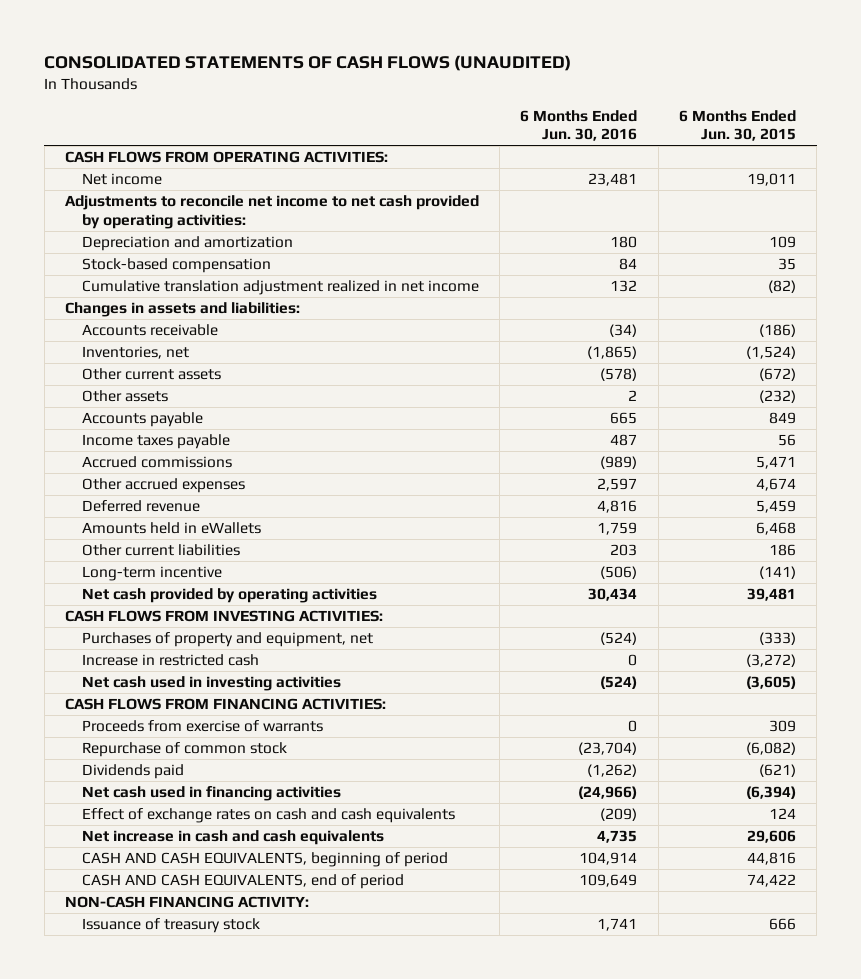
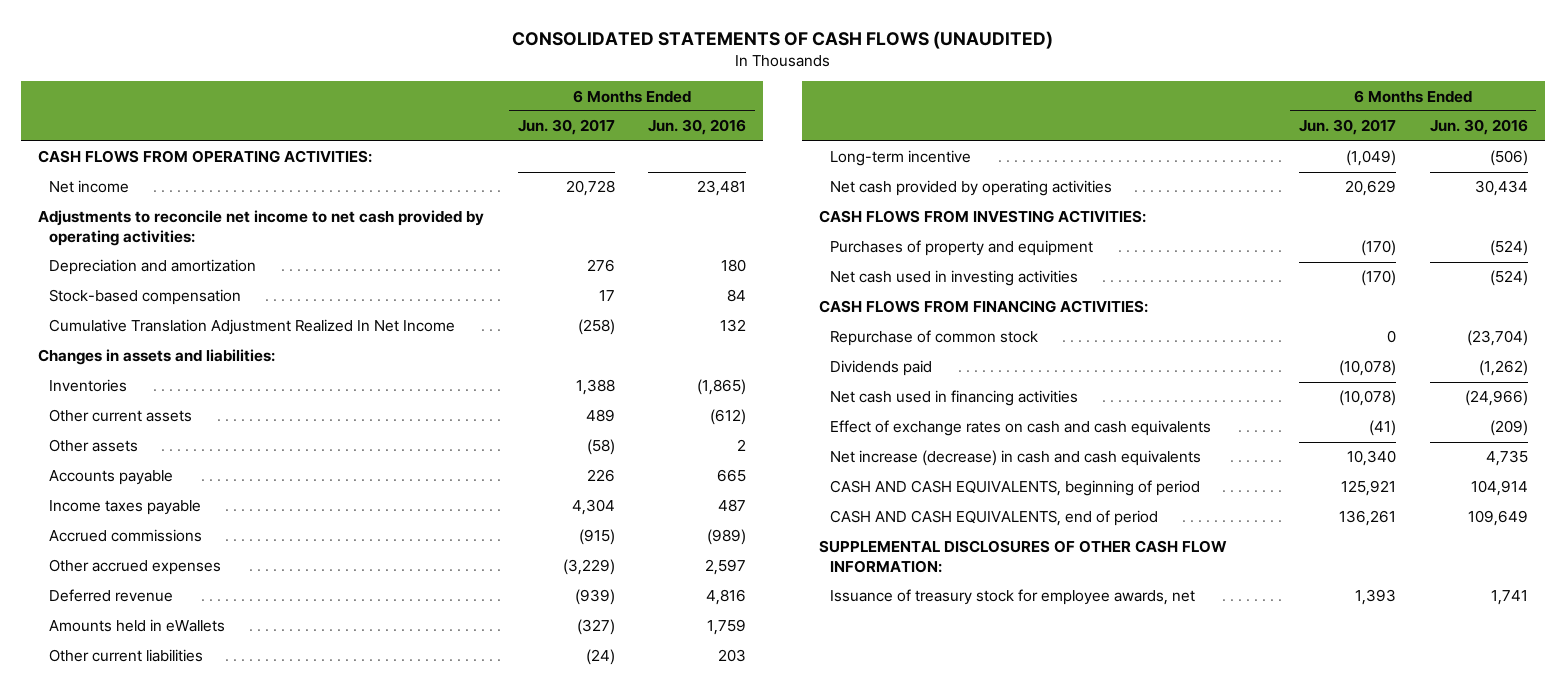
- | 6 Months Ended Jun. 30, 2016 | 6 Months Ended Jun. 30, 2015
+ | 6 Months Ended Jun. 30, 2017 | 6 Months Ended Jun. 30, 2016
- Cumulative translation adjustment realized in net income | 132 | (82)
+ Cumulative Translation Adjustment Realized In Net Income | (258) | 132
- Accounts receivable | (34) | (186)
- Inventories, net | (1,865) | (1,524)
- Other current assets | (578) | (672)
+ Inventories | 1,388 | (1,865)
+ Other current assets | 489 | (612)
- Purchases of property and equipment, net | (524) | (333)
- Increase in restricted cash | 0 | (3,272)
+ Purchases of property and equipment | (170) | (524)
- Proceeds from exercise of warrants | 0 | 309
- Net increase in cash and cash equivalents | 4,735 | 29,606
+ Net increase (decrease) in cash and cash equivalents | 10,340 | 4,735
- NON-CASH FINANCING ACTIVITY:
- Issuance of treasury stock | 1,741 | 666
+ SUPPLEMENTAL DISCLOSURES OF OTHER CASH FLOW INFORMATION:
+ Issuance of treasury stock for employee awards, net | 1,393 | 1,741

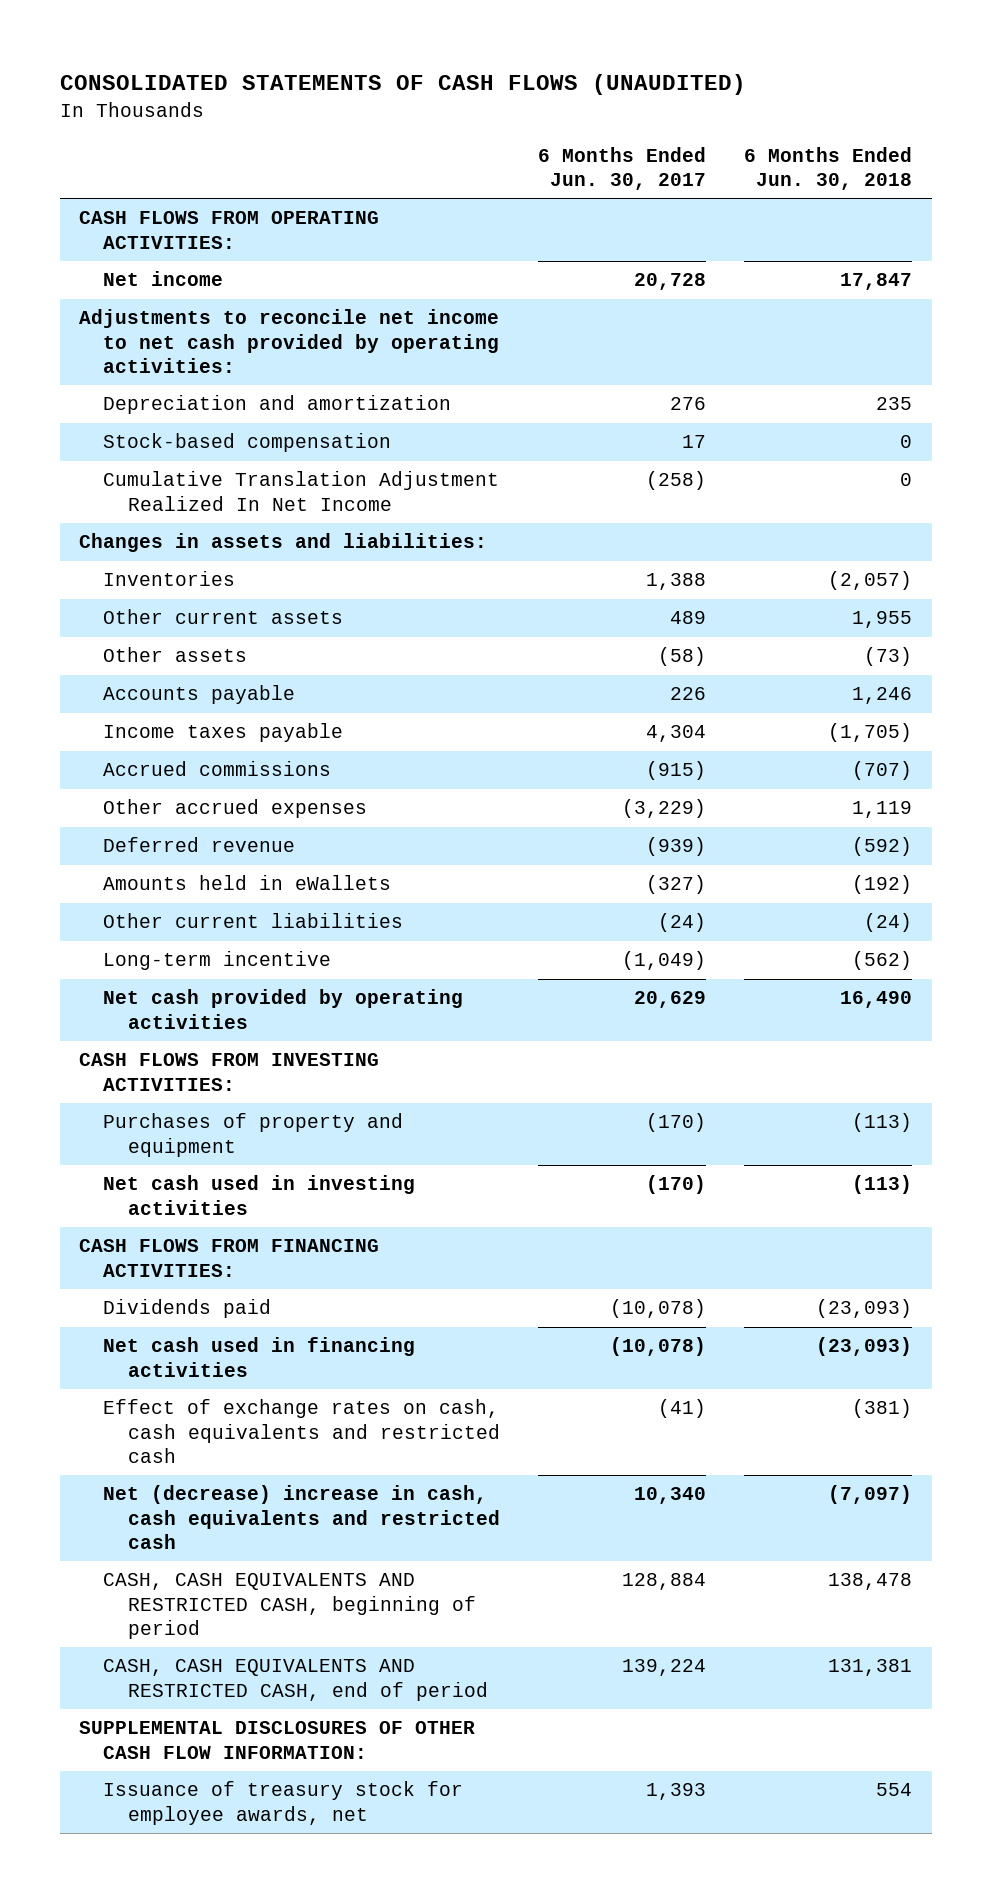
- | 6 Months Ended Jun. 30, 2017 | 6 Months Ended Jun. 30, 2016
+ | 6 Months Ended Jun. 30, 2017 | 6 Months Ended Jun. 30, 2018
- Repurchase of common stock | 0 | (23,704)
- Effect of exchange rates on cash and cash equivalents | (41) | (209)
- Net increase (decrease) in cash and cash equivalents | 10,340 | 4,735
- CASH AND CASH EQUIVALENTS, beginning of period | 125,921 | 104,914
- CASH AND CASH EQUIVALENTS, end of period | 136,261 | 109,649
+ Effect of exchange rates on cash, cash equivalents and restricted cash | (41) | (381)
+ Net (decrease) increase in cash, cash equivalents and restricted cash | 10,340 | (7,097)
+ CASH, CASH EQUIVALENTS AND RESTRICTED CASH, beginning of period | 128,884 | 138,478
+ CASH, CASH EQUIVALENTS AND RESTRICTED CASH, end of period | 139,224 | 131,381

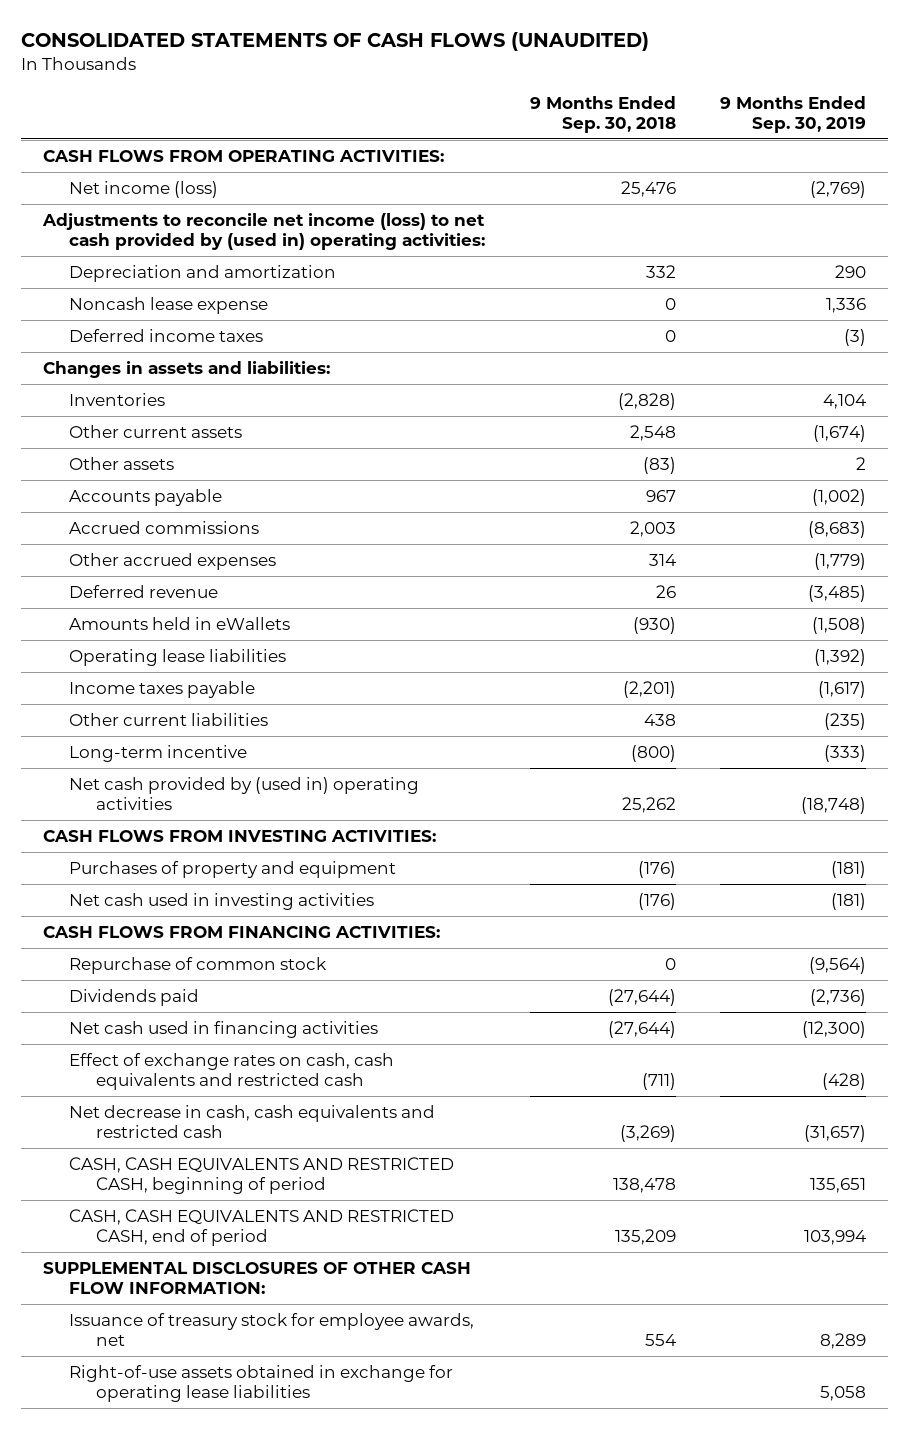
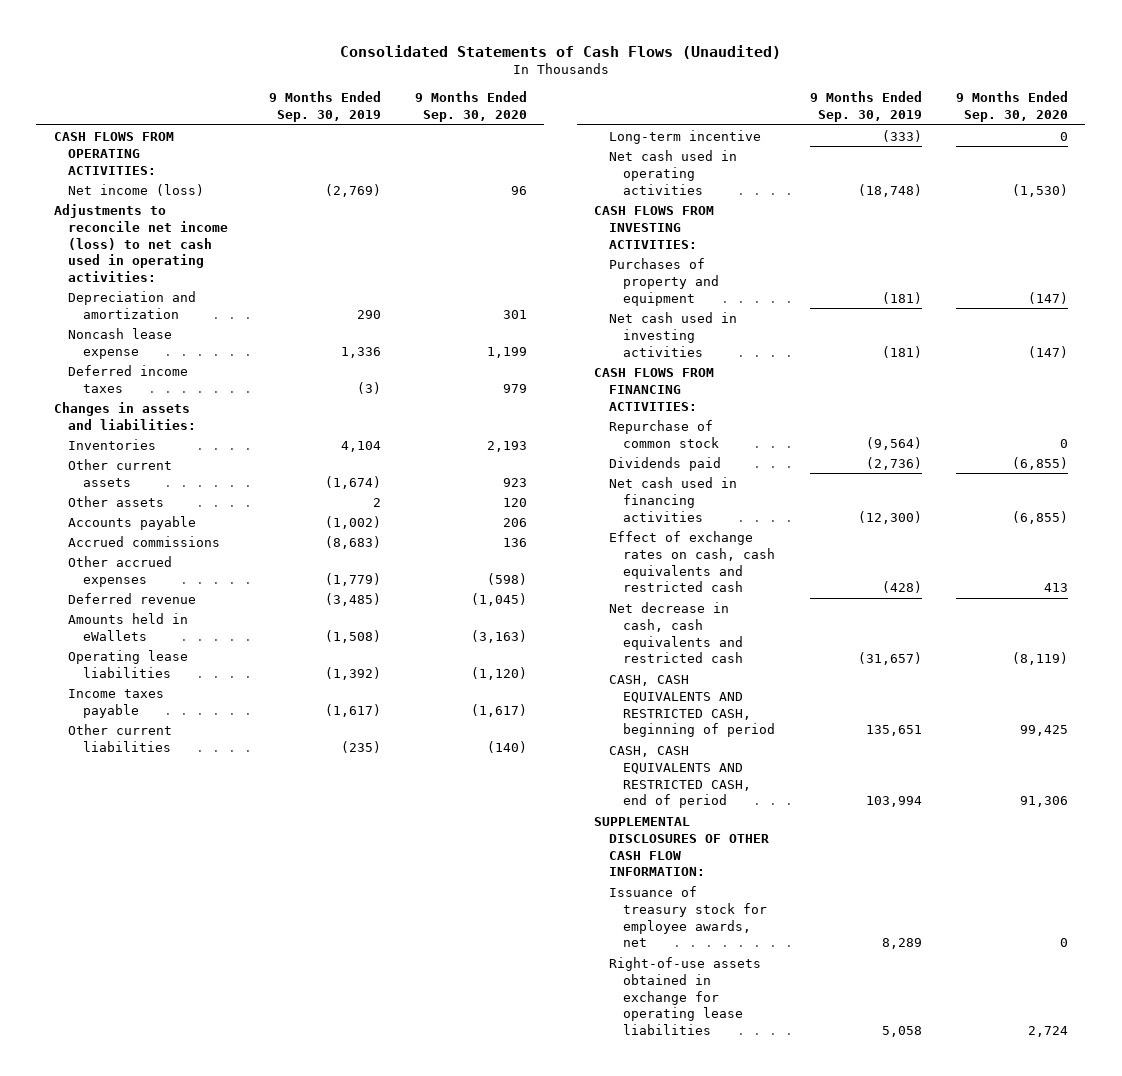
- CONSOLIDATED STATEMENTS OF CASH FLOWS (UNAUDITED)
+ Consolidated Statements of Cash Flows (Unaudited)
- | 9 Months Ended Sep. 30, 2018 | 9 Months Ended Sep. 30, 2019
+ | 9 Months Ended Sep. 30, 2019 | 9 Months Ended Sep. 30, 2020
- Adjustments to reconcile net income (loss) to net cash provided by (used in) operating activities:
+ Adjustments to reconcile net income (loss) to net cash used in operating activities:
- Net cash provided by (used in) operating activities | 25,262 | (18,748)
+ Net cash used in operating activities | (18,748) | (1,530)

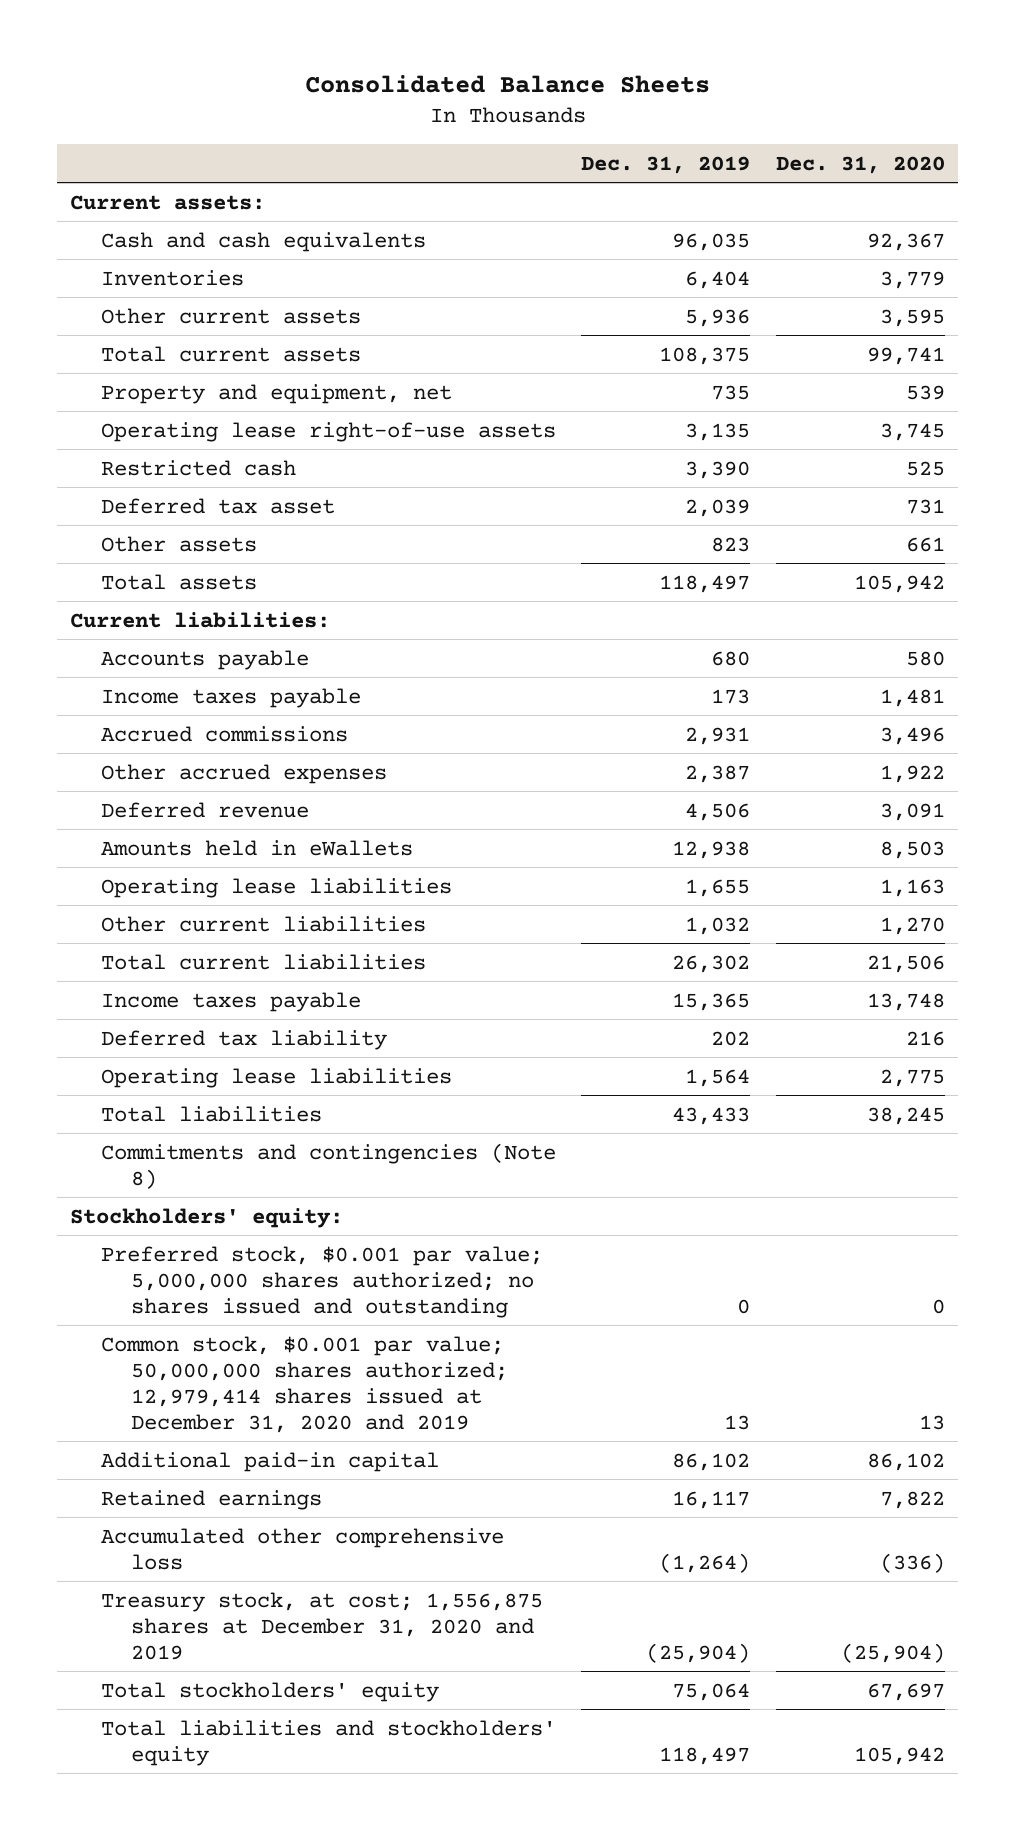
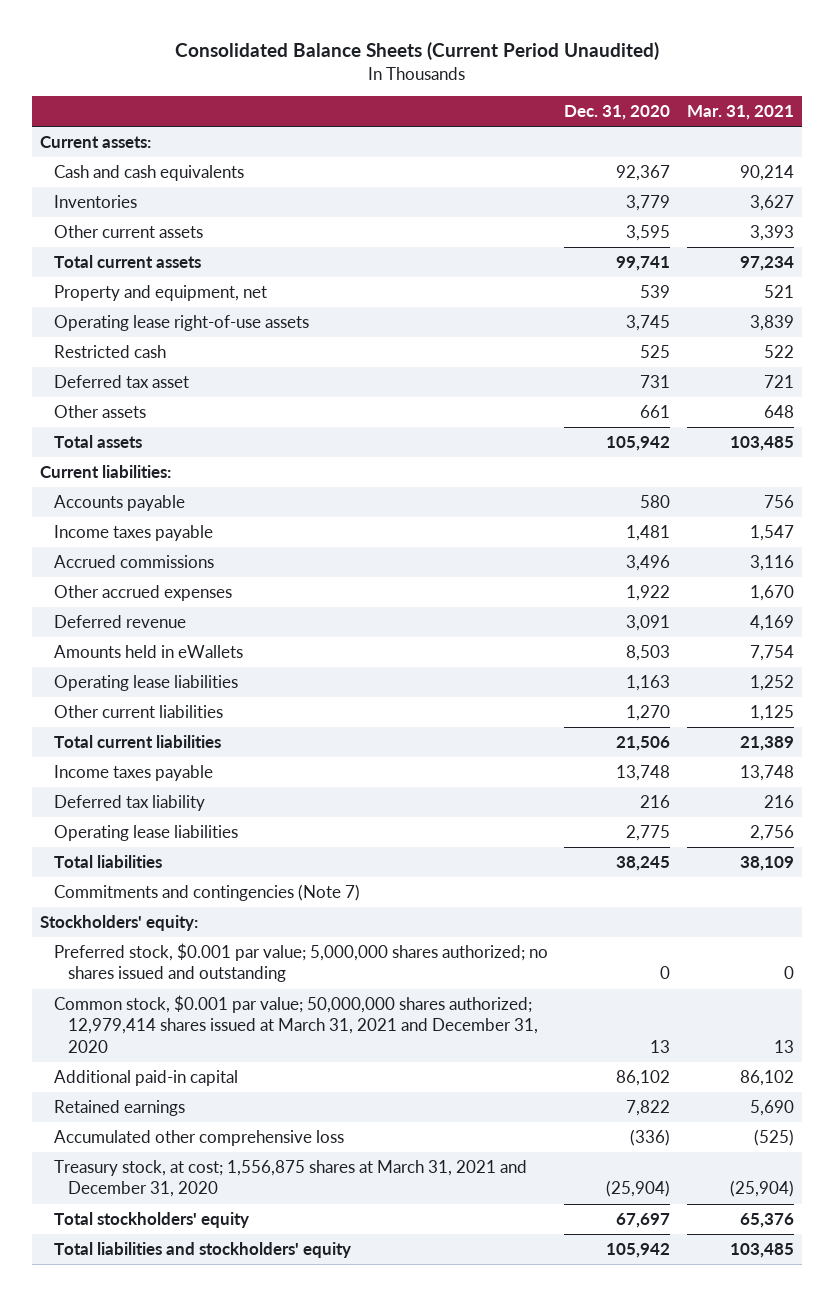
- Consolidated Balance Sheets
+ Consolidated Balance Sheets (Current Period Unaudited)
- | Dec. 31, 2019 | Dec. 31, 2020
+ | Dec. 31, 2020 | Mar. 31, 2021
- Commitments and contingencies (Note 8)
+ Commitments and contingencies (Note 7)
- Common stock, $0.001 par value; 50,000,000 shares authorized; 12,979,414 shares issued at December 31, 2020 and 2019 | 13 | 13
+ Common stock, $0.001 par value; 50,000,000 shares authorized; 12,979,414 shares issued at March 31, 2021 and December 31, 2020 | 13 | 13
- Treasury stock, at cost; 1,556,875 shares at December 31, 2020 and 2019 | (25,904) | (25,904)
+ Treasury stock, at cost; 1,556,875 shares at March 31, 2021 and December 31, 2020 | (25,904) | (25,904)

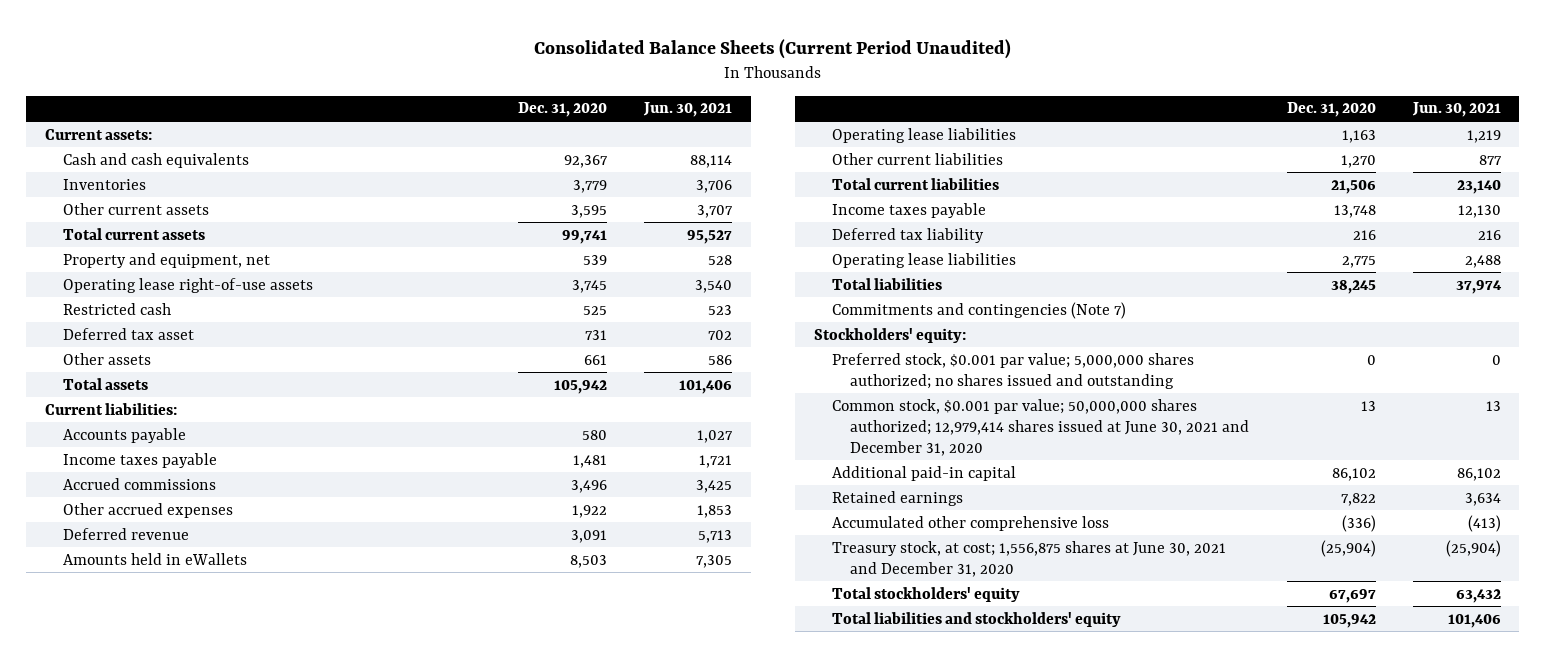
- | Dec. 31, 2020 | Mar. 31, 2021
+ | Dec. 31, 2020 | Jun. 30, 2021
- Common stock, $0.001 par value; 50,000,000 shares authorized; 12,979,414 shares issued at March 31, 2021 and December 31, 2020 | 13 | 13
+ Common stock, $0.001 par value; 50,000,000 shares authorized; 12,979,414 shares issued at June 30, 2021 and December 31, 2020 | 13 | 13
- Treasury stock, at cost; 1,556,875 shares at March 31, 2021 and December 31, 2020 | (25,904) | (25,904)
+ Treasury stock, at cost; 1,556,875 shares at June 30, 2021 and December 31, 2020 | (25,904) | (25,904)

